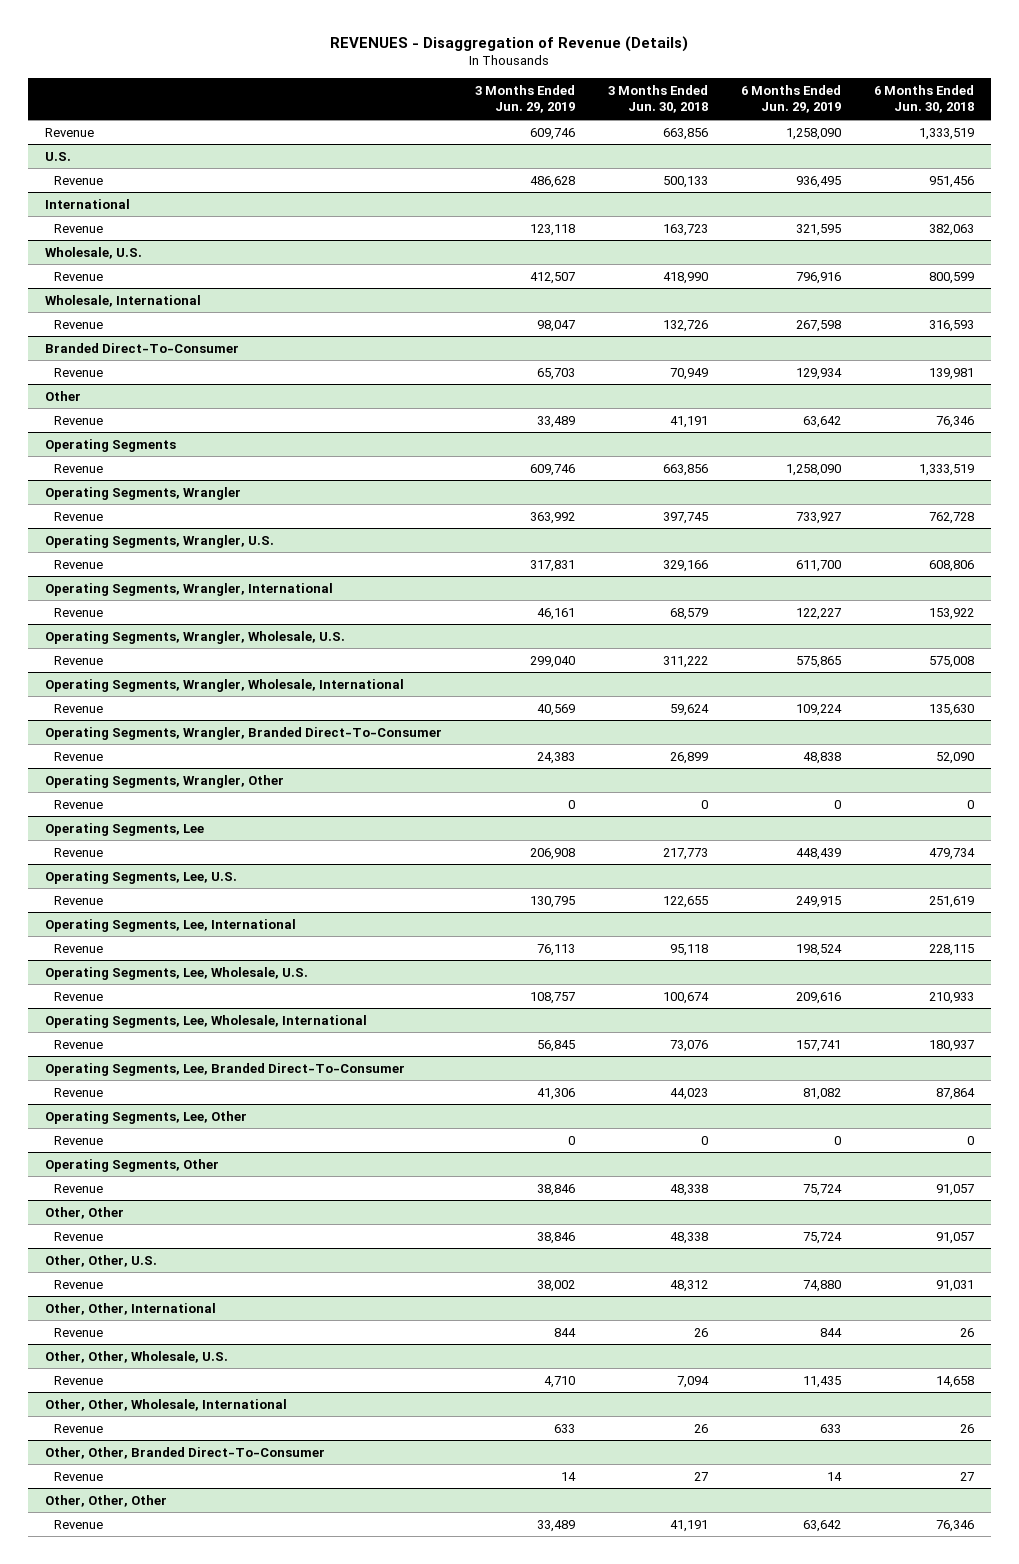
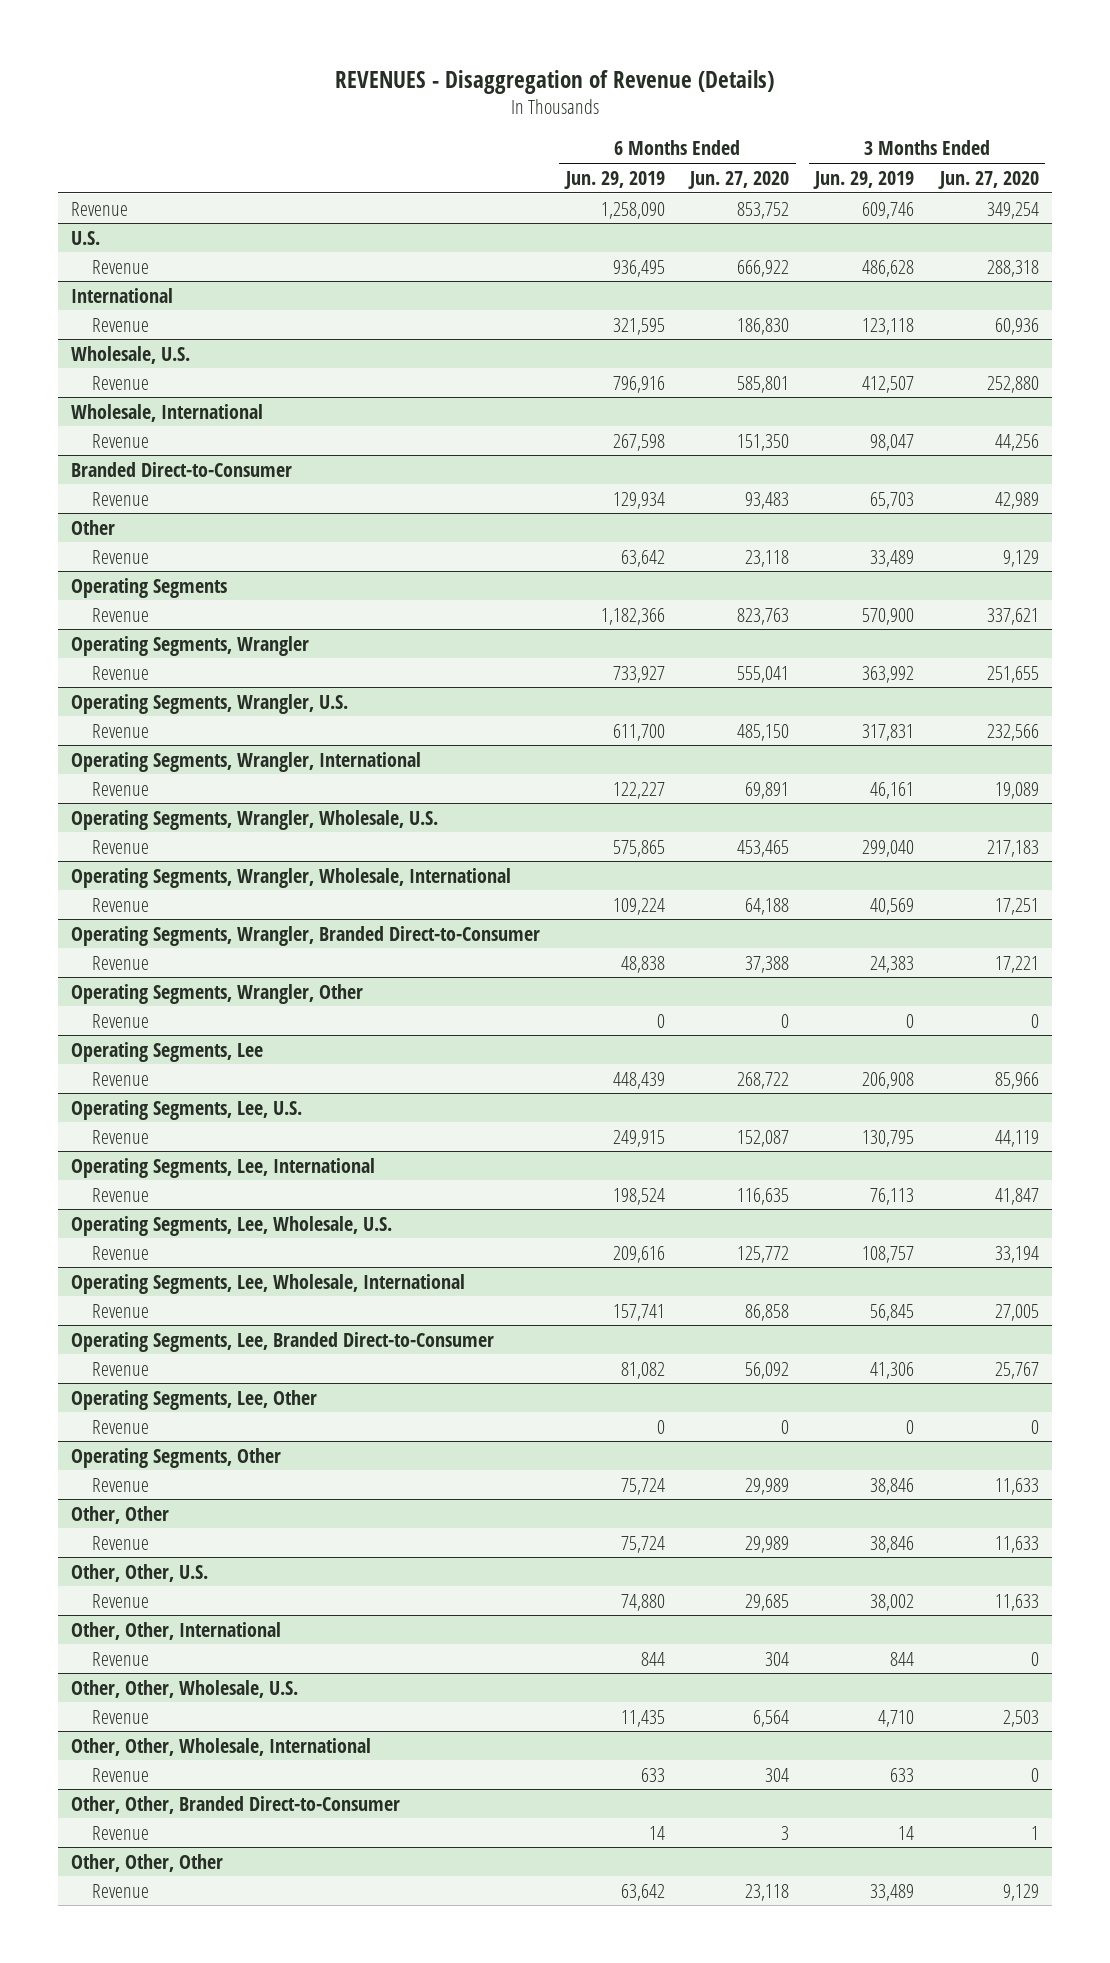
- | 3 Months Ended Jun. 29, 2019 | 3 Months Ended Jun. 30, 2018 | 6 Months Ended Jun. 29, 2019 | 6 Months Ended Jun. 30, 2018
+ | 6 Months Ended Jun. 29, 2019 | 6 Months Ended Jun. 27, 2020 | 3 Months Ended Jun. 29, 2019 | 3 Months Ended Jun. 27, 2020
- Branded Direct-To-Consumer
+ Branded Direct-to-Consumer
@ Operating Segments
- Revenue | 609,746 | 663,856 | 1,258,090 | 1,333,519
+ Revenue | 1,182,366 | 823,763 | 570,900 | 337,621
- Operating Segments, Wrangler, Branded Direct-To-Consumer
+ Operating Segments, Wrangler, Branded Direct-to-Consumer
- Operating Segments, Lee, Branded Direct-To-Consumer
+ Operating Segments, Lee, Branded Direct-to-Consumer
- Other, Other, Branded Direct-To-Consumer
+ Other, Other, Branded Direct-to-Consumer

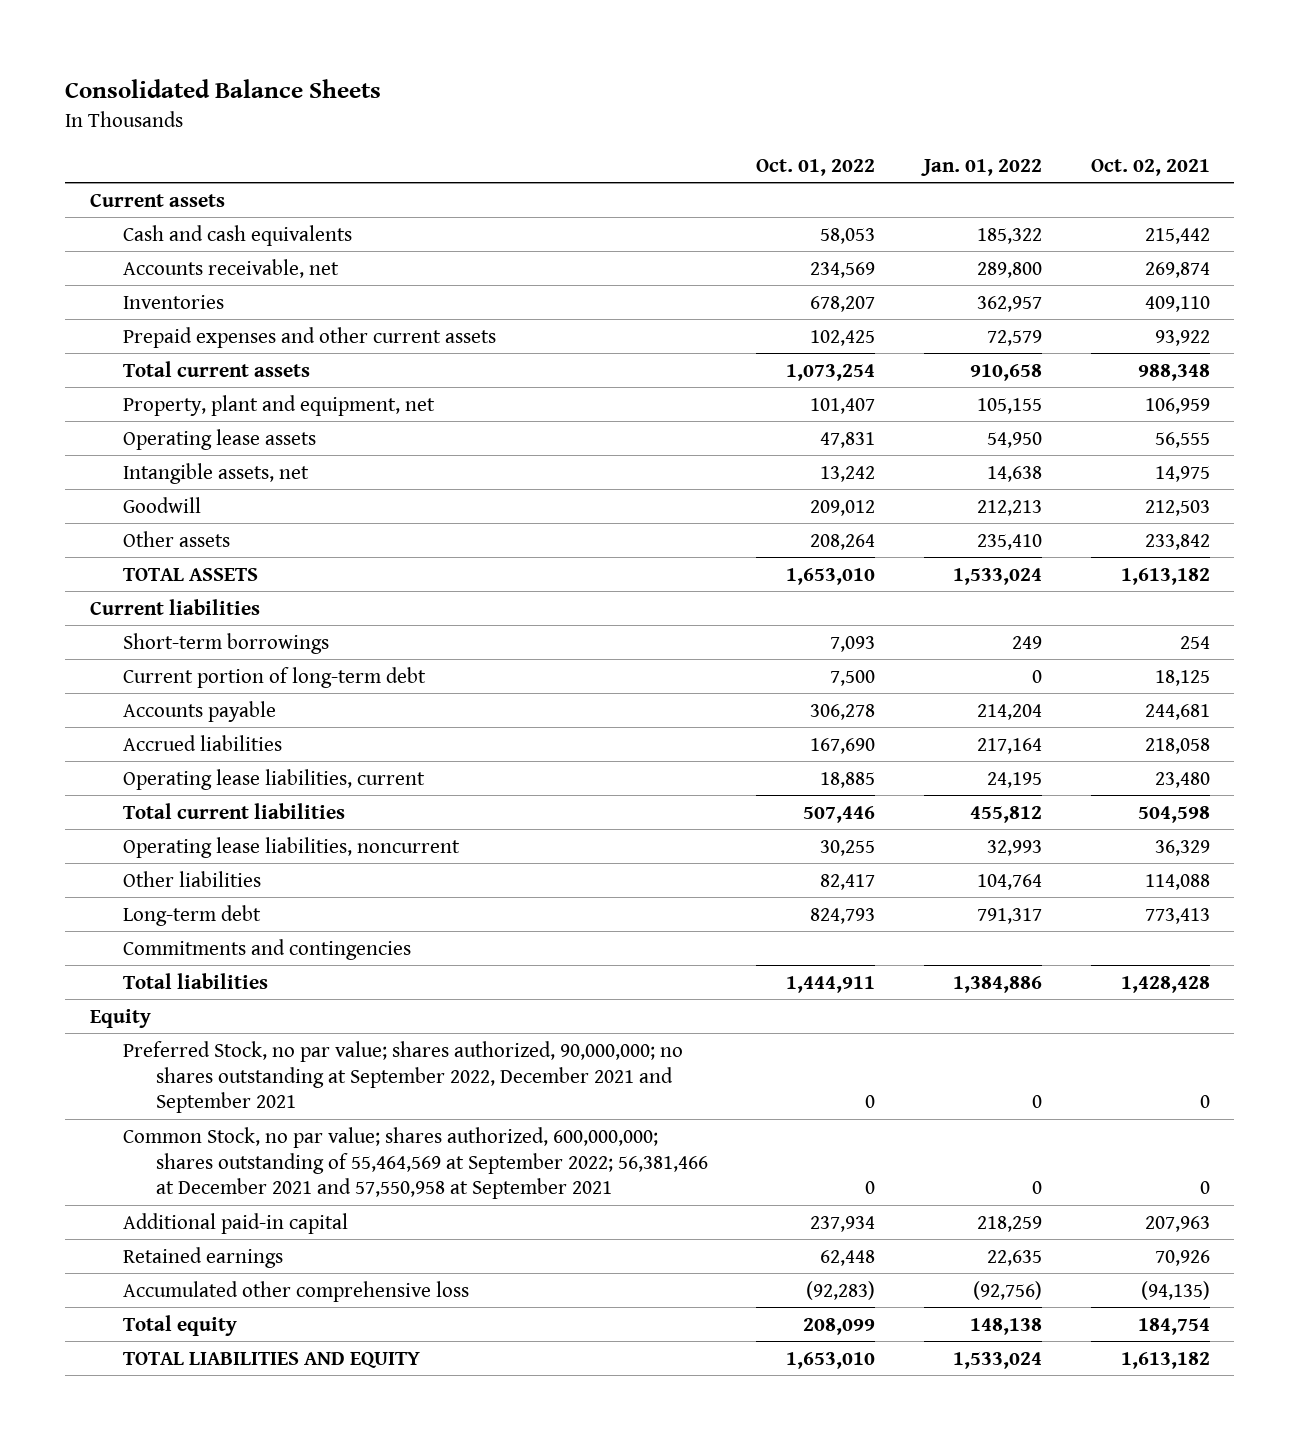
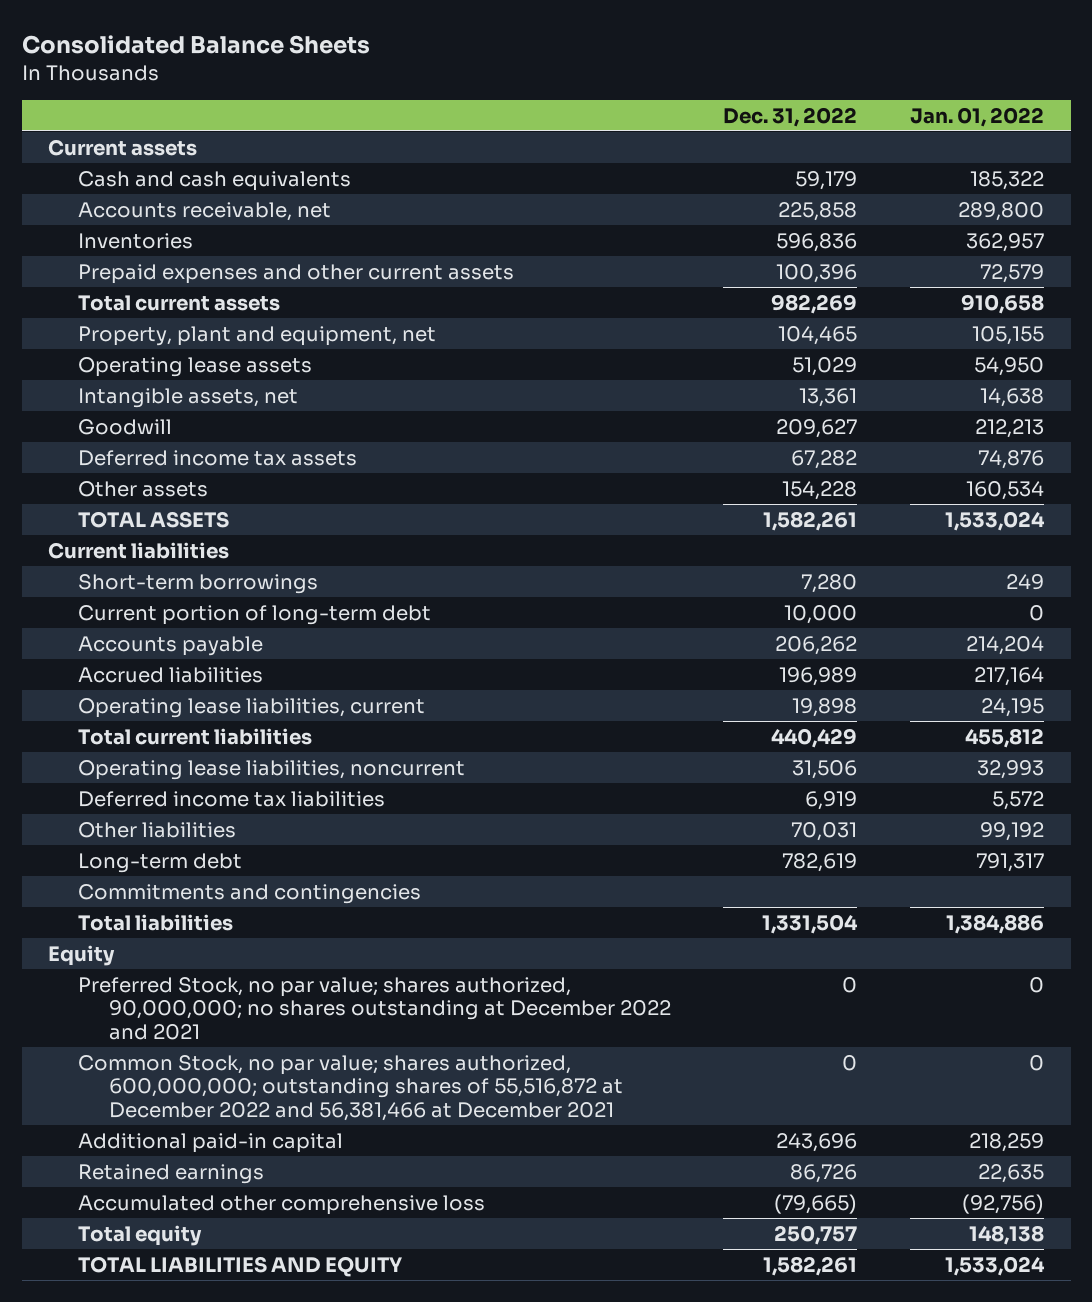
- | Oct. 01, 2022 | Jan. 01, 2022 | Oct. 02, 2021
+ | Dec. 31, 2022 | Jan. 01, 2022
- Other assets | 208,264 | 235,410 | 233,842
+ Deferred income tax assets | 67,282 | 74,876
+ Other assets | 154,228 | 160,534
- Other liabilities | 82,417 | 104,764 | 114,088
+ Deferred income tax liabilities | 6,919 | 5,572
+ Other liabilities | 70,031 | 99,192
- Preferred Stock, no par value; shares authorized, 90,000,000; no shares outstanding at September 2022, December 2021 and September 2021 | 0 | 0 | 0
- Common Stock, no par value; shares authorized, 600,000,000; shares outstanding of 55,464,569 at September 2022; 56,381,466 at December 2021 and 57,550,958 at September 2021 | 0 | 0 | 0
+ Preferred Stock, no par value; shares authorized, 90,000,000; no shares outstanding at December 2022 and 2021 | 0 | 0
+ Common Stock, no par value; shares authorized, 600,000,000; outstanding shares of 55,516,872 at December 2022 and 56,381,466 at December 2021 | 0 | 0

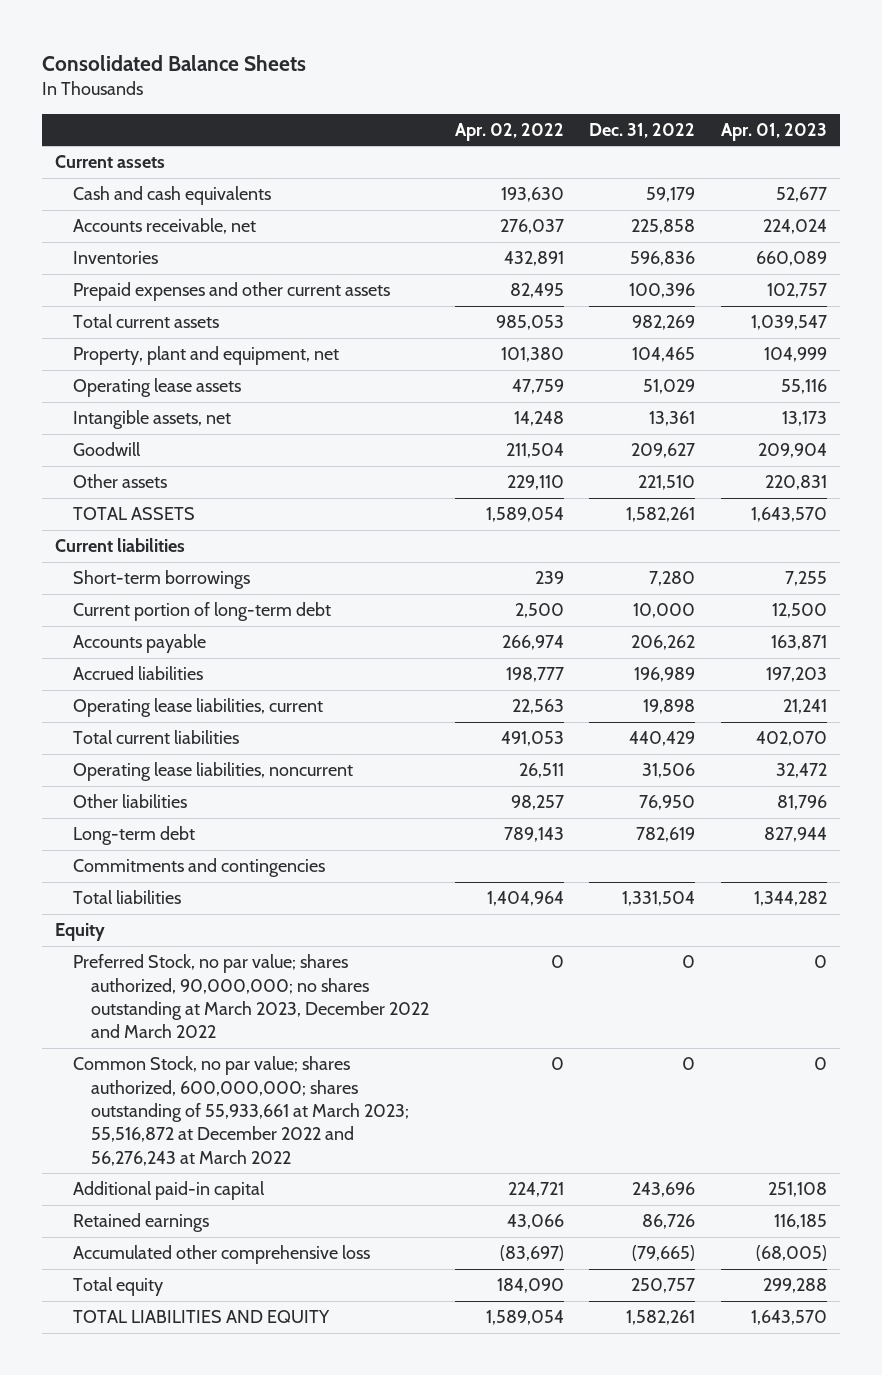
- | Dec. 31, 2022 | Jan. 01, 2022
+ | Apr. 02, 2022 | Dec. 31, 2022 | Apr. 01, 2023
- Deferred income tax assets | 67,282 | 74,876
- Other assets | 154,228 | 160,534
+ Other assets | 229,110 | 221,510 | 220,831
- Deferred income tax liabilities | 6,919 | 5,572
- Other liabilities | 70,031 | 99,192
+ Other liabilities | 98,257 | 76,950 | 81,796
- Preferred Stock, no par value; shares authorized, 90,000,000; no shares outstanding at December 2022 and 2021 | 0 | 0
- Common Stock, no par value; shares authorized, 600,000,000; outstanding shares of 55,516,872 at December 2022 and 56,381,466 at December 2021 | 0 | 0
+ Preferred Stock, no par value; shares authorized, 90,000,000; no shares outstanding at March 2023, December 2022 and March 2022 | 0 | 0 | 0
+ Common Stock, no par value; shares authorized, 600,000,000; shares outstanding of 55,933,661 at March 2023; 55,516,872 at December 2022 and 56,276,243 at March 2022 | 0 | 0 | 0

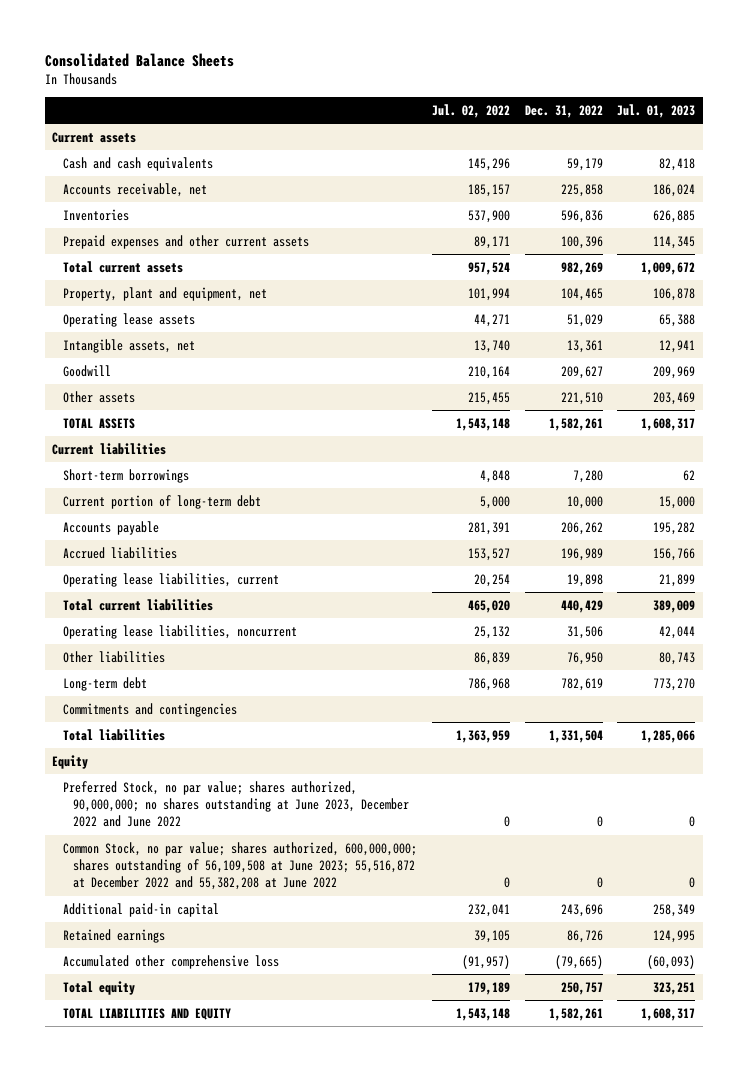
- | Apr. 02, 2022 | Dec. 31, 2022 | Apr. 01, 2023
+ | Jul. 02, 2022 | Dec. 31, 2022 | Jul. 01, 2023
- Preferred Stock, no par value; shares authorized, 90,000,000; no shares outstanding at March 2023, December 2022 and March 2022 | 0 | 0 | 0
- Common Stock, no par value; shares authorized, 600,000,000; shares outstanding of 55,933,661 at March 2023; 55,516,872 at December 2022 and 56,276,243 at March 2022 | 0 | 0 | 0
+ Preferred Stock, no par value; shares authorized, 90,000,000; no shares outstanding at June 2023, December 2022 and June 2022 | 0 | 0 | 0
+ Common Stock, no par value; shares authorized, 600,000,000; shares outstanding of 56,109,508 at June 2023; 55,516,872 at December 2022 and 55,382,208 at June 2022 | 0 | 0 | 0

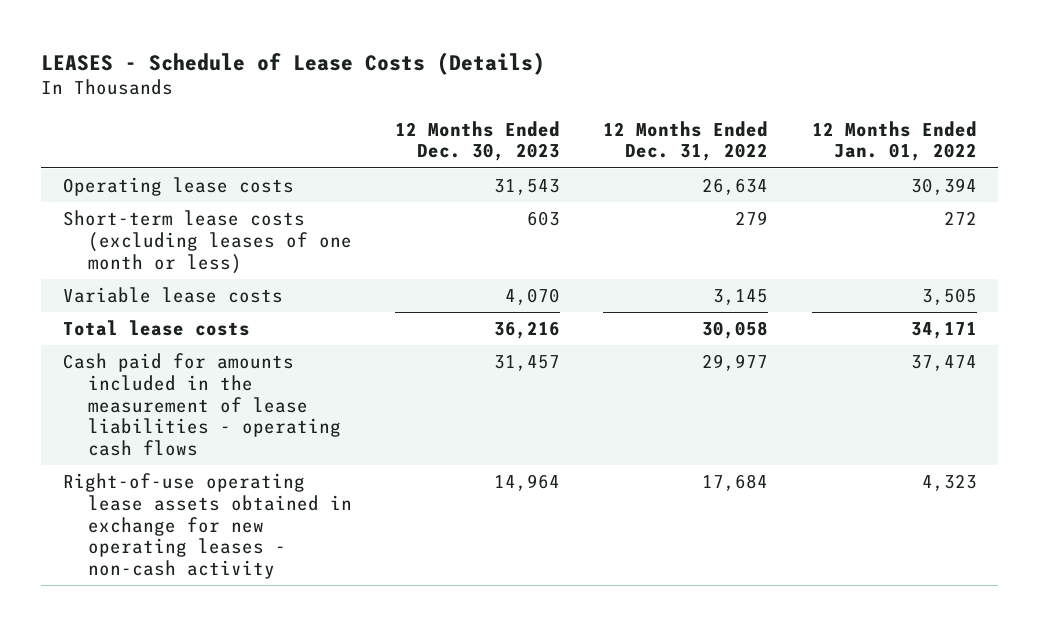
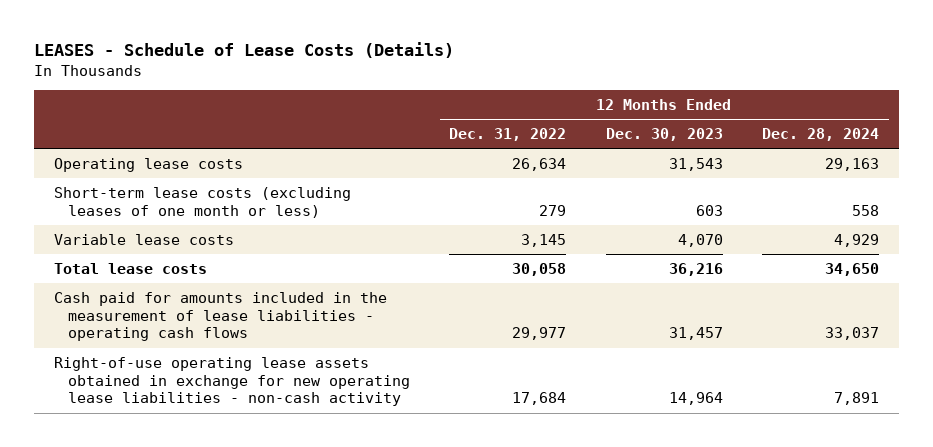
- | 12 Months Ended Dec. 30, 2023 | 12 Months Ended Dec. 31, 2022 | 12 Months Ended Jan. 01, 2022
+ | 12 Months Ended Dec. 31, 2022 | 12 Months Ended Dec. 30, 2023 | 12 Months Ended Dec. 28, 2024
- Right-of-use operating lease assets obtained in exchange for new operating leases - non-cash activity | 14,964 | 17,684 | 4,323
+ Right-of-use operating lease assets obtained in exchange for new operating lease liabilities - non-cash activity | 17,684 | 14,964 | 7,891

